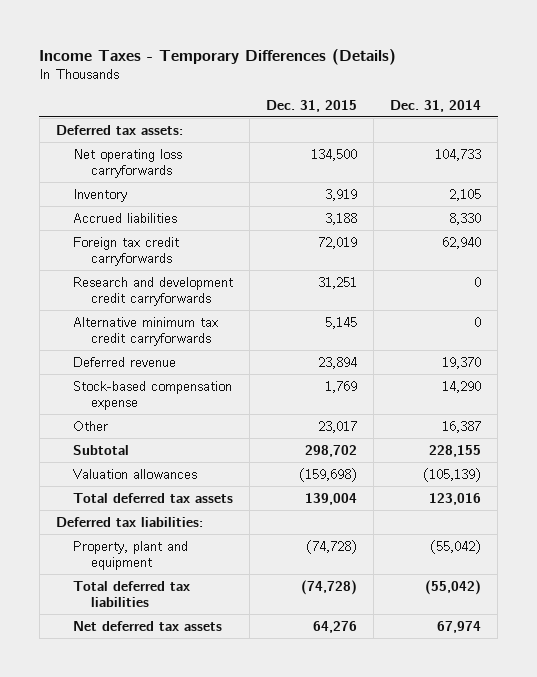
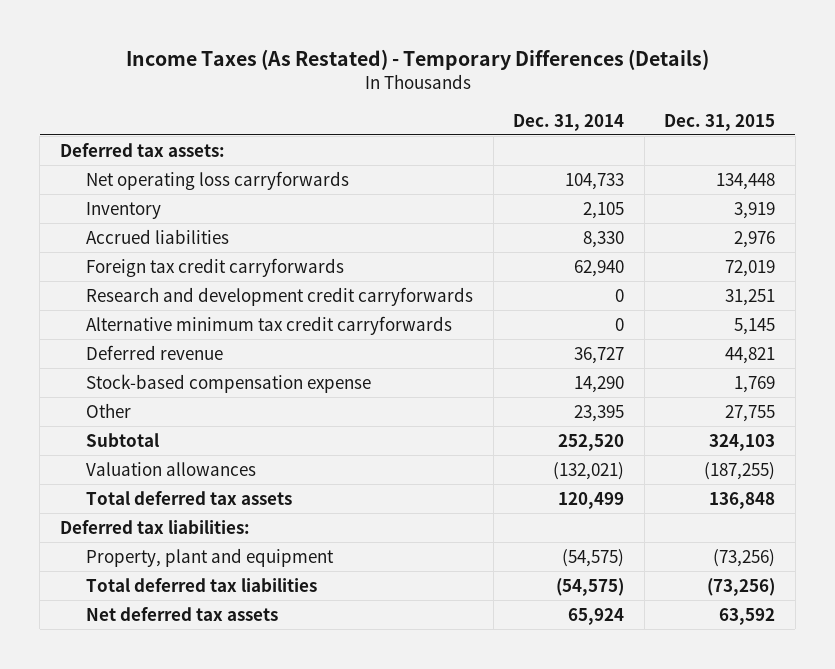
- Income Taxes - Temporary Differences (Details)
+ Income Taxes (As Restated) - Temporary Differences (Details)
- | Dec. 31, 2015 | Dec. 31, 2014
+ | Dec. 31, 2014 | Dec. 31, 2015
- Net operating loss carryforwards | 134,500 | 104,733
+ Net operating loss carryforwards | 104,733 | 134,448
- Accrued liabilities | 3,188 | 8,330
+ Accrued liabilities | 8,330 | 2,976
- Deferred revenue | 23,894 | 19,370
+ Deferred revenue | 36,727 | 44,821
- Other | 23,017 | 16,387
- Subtotal | 298,702 | 228,155
- Valuation allowances | (159,698) | (105,139)
- Total deferred tax assets | 139,004 | 123,016
+ Other | 23,395 | 27,755
+ Subtotal | 252,520 | 324,103
+ Valuation allowances | (132,021) | (187,255)
+ Total deferred tax assets | 120,499 | 136,848
- Property, plant and equipment | (74,728) | (55,042)
- Total deferred tax liabilities | (74,728) | (55,042)
- Net deferred tax assets | 64,276 | 67,974
+ Property, plant and equipment | (54,575) | (73,256)
+ Total deferred tax liabilities | (54,575) | (73,256)
+ Net deferred tax assets | 65,924 | 63,592

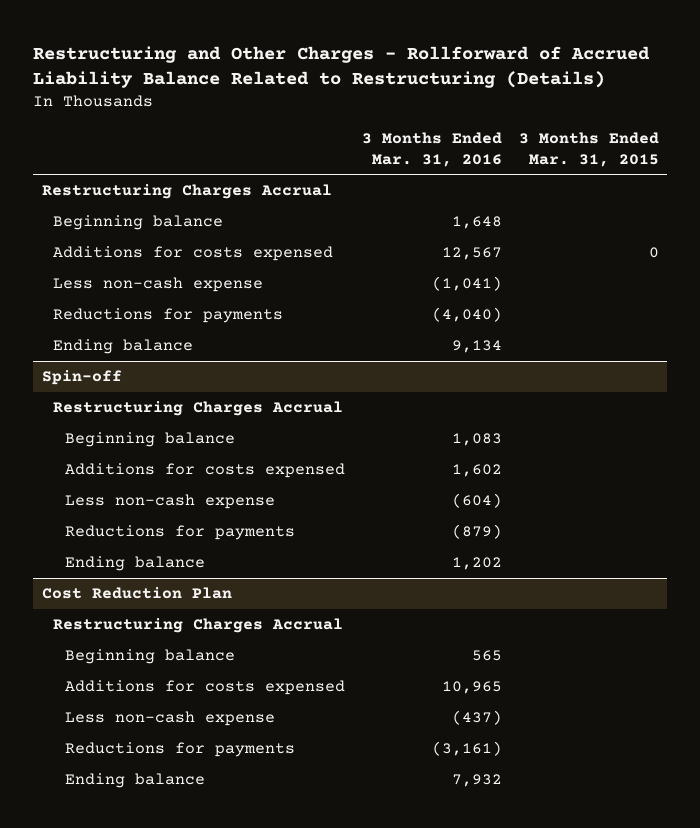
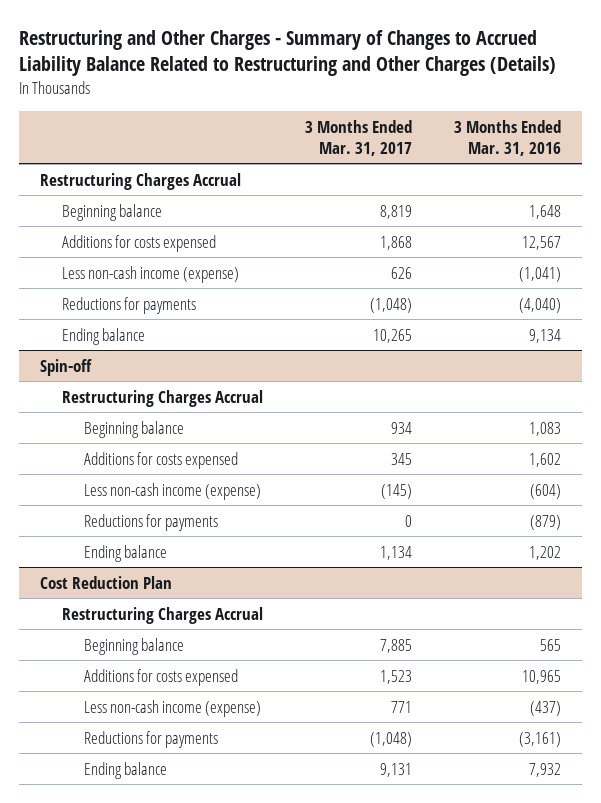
- Restructuring and Other Charges - Rollforward of Accrued Liability Balance Related to Restructuring (Details)
+ Restructuring and Other Charges - Summary of Changes to Accrued Liability Balance Related to Restructuring and Other Charges (Details)
- | 3 Months Ended Mar. 31, 2016 | 3 Months Ended Mar. 31, 2015
+ | 3 Months Ended Mar. 31, 2017 | 3 Months Ended Mar. 31, 2016
- Less non-cash expense | (1,041) |
+ Less non-cash income (expense) | 626 | (1,041)
@ Spin-off
- Less non-cash expense | (604) |
+ Less non-cash income (expense) | (145) | (604)
@ Cost Reduction Plan
- Less non-cash expense | (437) |
+ Less non-cash income (expense) | 771 | (437)

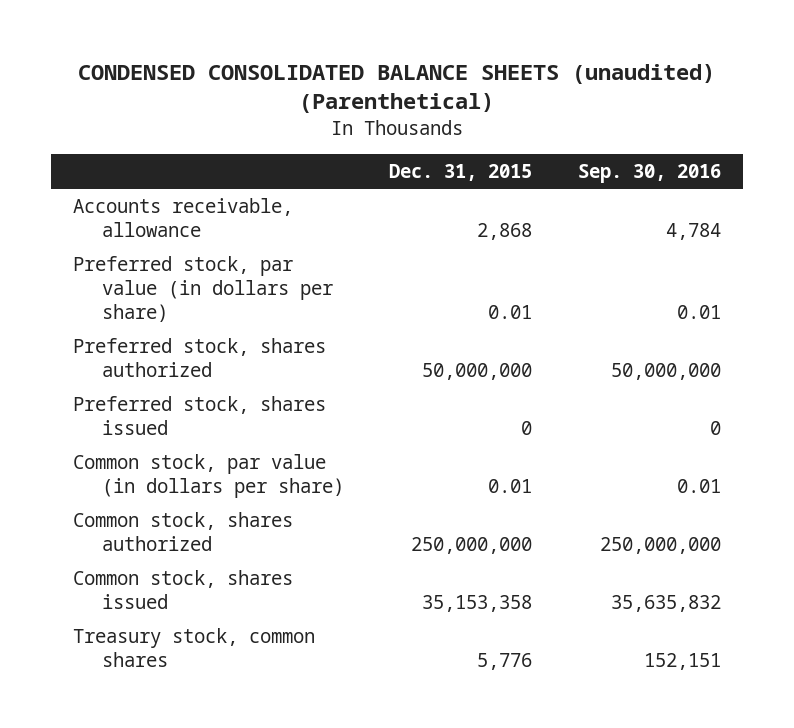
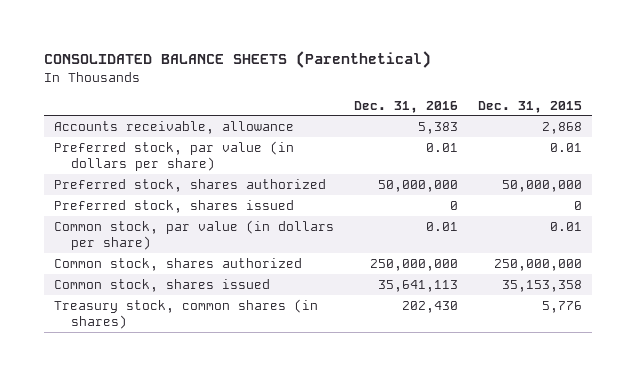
- CONDENSED CONSOLIDATED BALANCE SHEETS (unaudited) (Parenthetical)
+ CONSOLIDATED BALANCE SHEETS (Parenthetical)
- | Dec. 31, 2015 | Sep. 30, 2016
+ | Dec. 31, 2016 | Dec. 31, 2015
- Treasury stock, common shares | 5,776 | 152,151
+ Treasury stock, common shares (in shares) | 202,430 | 5,776

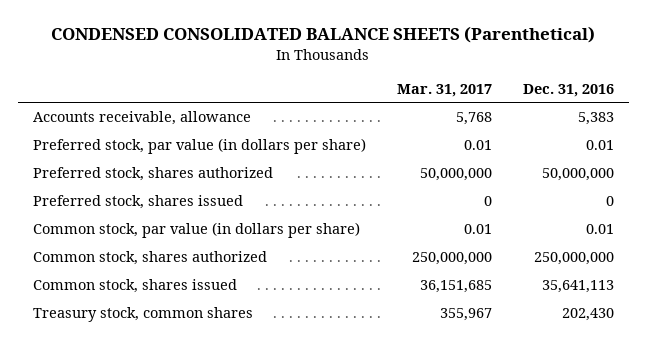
- CONSOLIDATED BALANCE SHEETS (Parenthetical)
+ CONDENSED CONSOLIDATED BALANCE SHEETS (Parenthetical)
- | Dec. 31, 2016 | Dec. 31, 2015
+ | Mar. 31, 2017 | Dec. 31, 2016
- Treasury stock, common shares (in shares) | 202,430 | 5,776
+ Treasury stock, common shares | 355,967 | 202,430

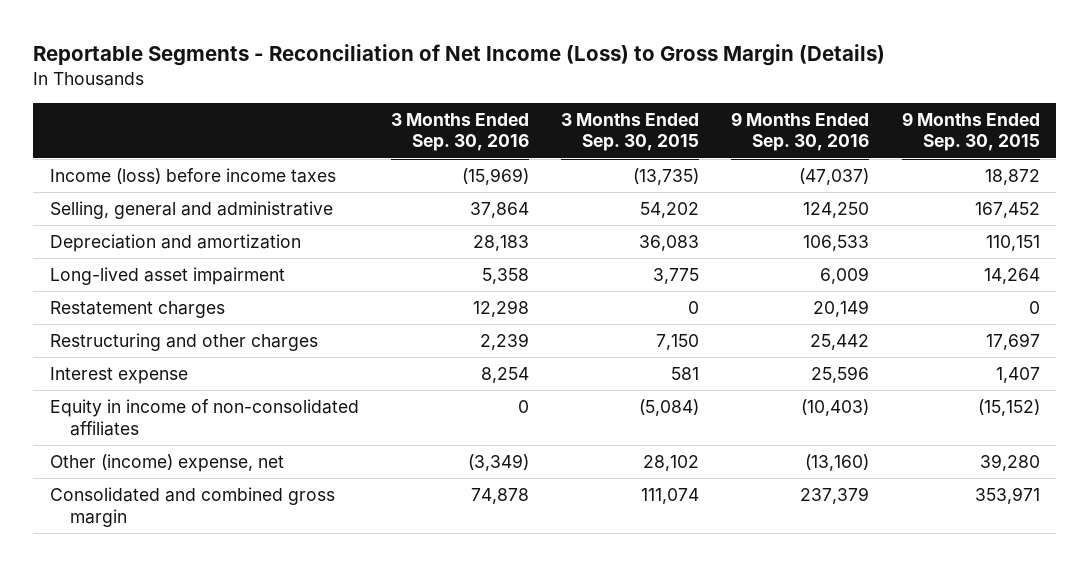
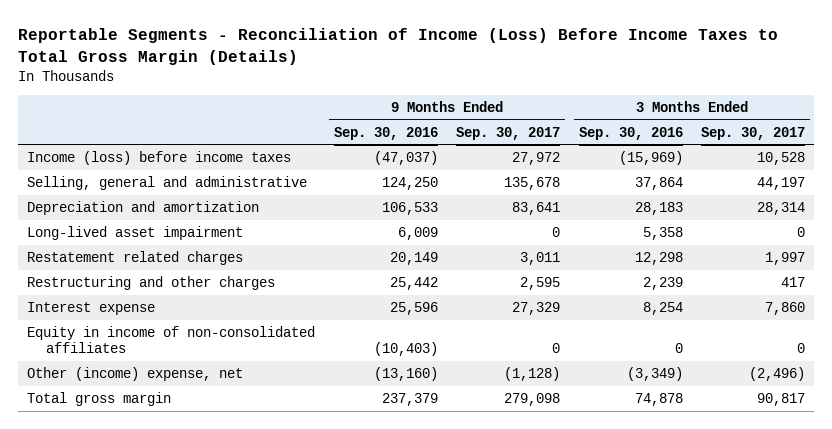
- Reportable Segments - Reconciliation of Net Income (Loss) to Gross Margin (Details)
+ Reportable Segments - Reconciliation of Income (Loss) Before Income Taxes to Total Gross Margin (Details)
- | 3 Months Ended Sep. 30, 2016 | 3 Months Ended Sep. 30, 2015 | 9 Months Ended Sep. 30, 2016 | 9 Months Ended Sep. 30, 2015
+ | 9 Months Ended Sep. 30, 2016 | 9 Months Ended Sep. 30, 2017 | 3 Months Ended Sep. 30, 2016 | 3 Months Ended Sep. 30, 2017
- Restatement charges | 12,298 | 0 | 20,149 | 0
+ Restatement related charges | 20,149 | 3,011 | 12,298 | 1,997
- Consolidated and combined gross margin | 74,878 | 111,074 | 237,379 | 353,971
+ Total gross margin | 237,379 | 279,098 | 74,878 | 90,817

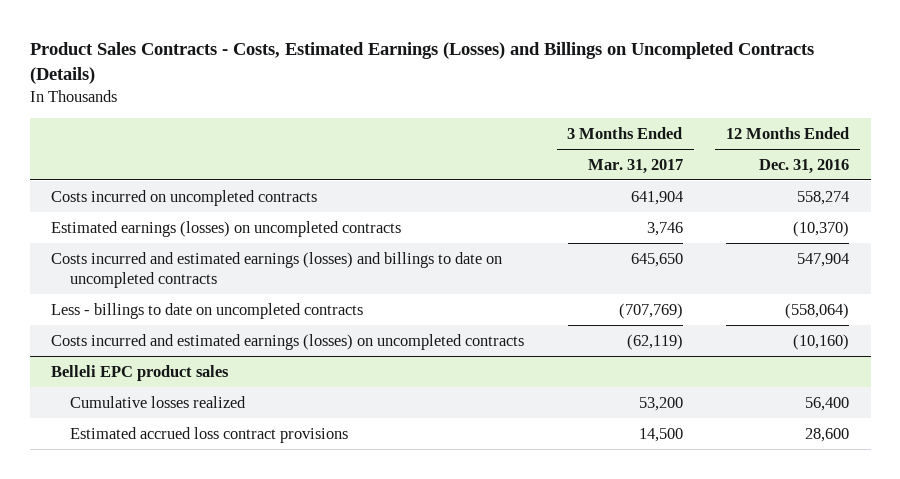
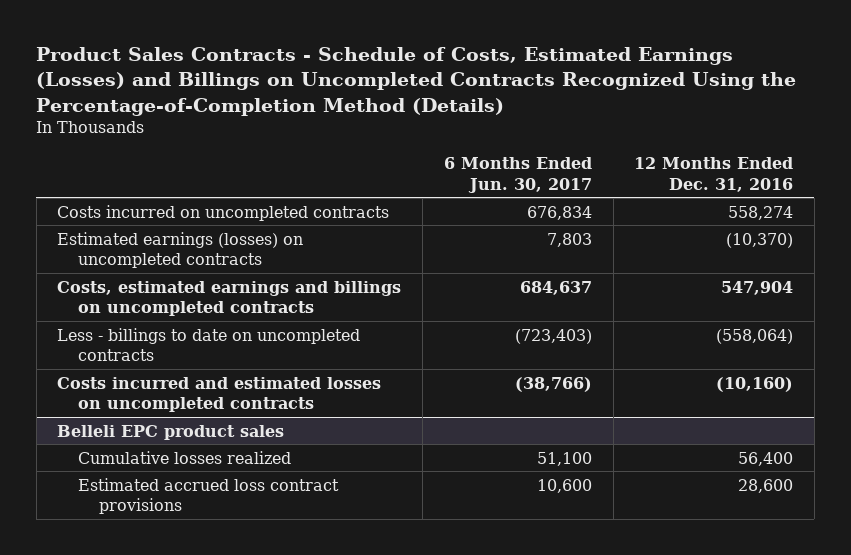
- Product Sales Contracts - Costs, Estimated Earnings (Losses) and Billings on Uncompleted Contracts (Details)
+ Product Sales Contracts - Schedule of Costs, Estimated Earnings (Losses) and Billings on Uncompleted Contracts Recognized Using the Percentage-of-Completion Method (Details)
- | 3 Months Ended Mar. 31, 2017 | 12 Months Ended Dec. 31, 2016
+ | 6 Months Ended Jun. 30, 2017 | 12 Months Ended Dec. 31, 2016
- Costs incurred and estimated earnings (losses) and billings to date on uncompleted contracts | 645,650 | 547,904
+ Costs, estimated earnings and billings on uncompleted contracts | 684,637 | 547,904
- Costs incurred and estimated earnings (losses) on uncompleted contracts | (62,119) | (10,160)
+ Costs incurred and estimated losses on uncompleted contracts | (38,766) | (10,160)

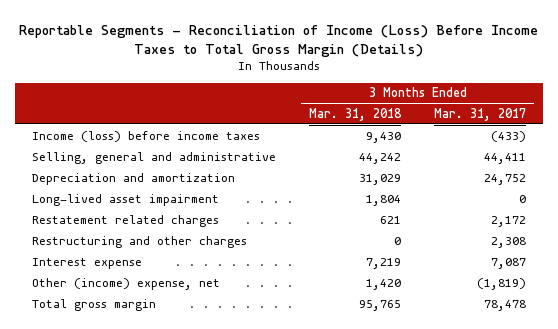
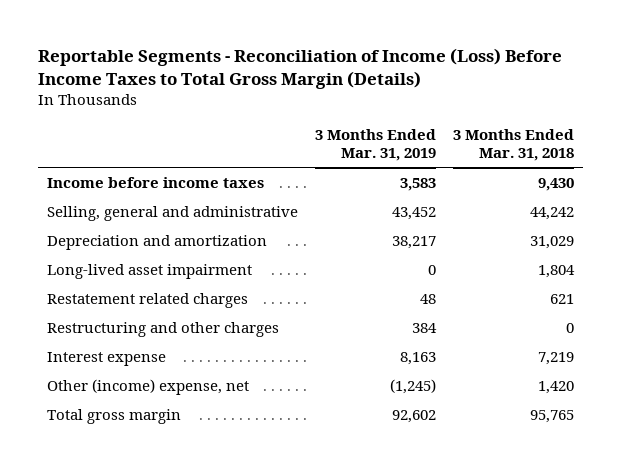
- | 3 Months Ended Mar. 31, 2018 | 3 Months Ended Mar. 31, 2017
+ | 3 Months Ended Mar. 31, 2019 | 3 Months Ended Mar. 31, 2018
- Income (loss) before income taxes | 9,430 | (433)
+ Income before income taxes | 3,583 | 9,430

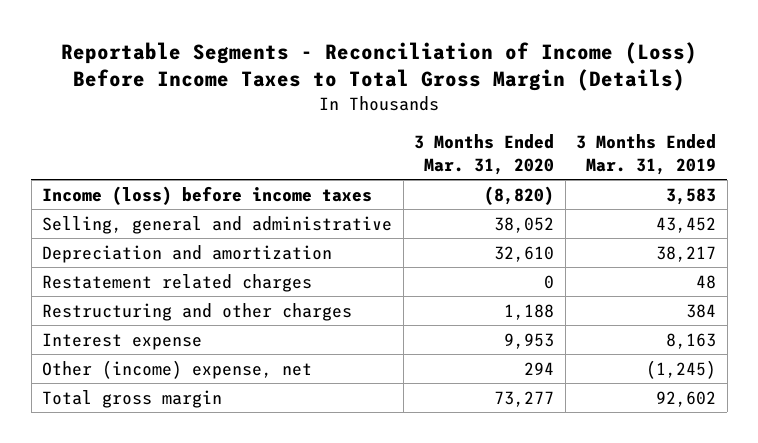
- | 3 Months Ended Mar. 31, 2019 | 3 Months Ended Mar. 31, 2018
+ | 3 Months Ended Mar. 31, 2020 | 3 Months Ended Mar. 31, 2019
- Income before income taxes | 3,583 | 9,430
+ Income (loss) before income taxes | (8,820) | 3,583
- Long-lived asset impairment | 0 | 1,804

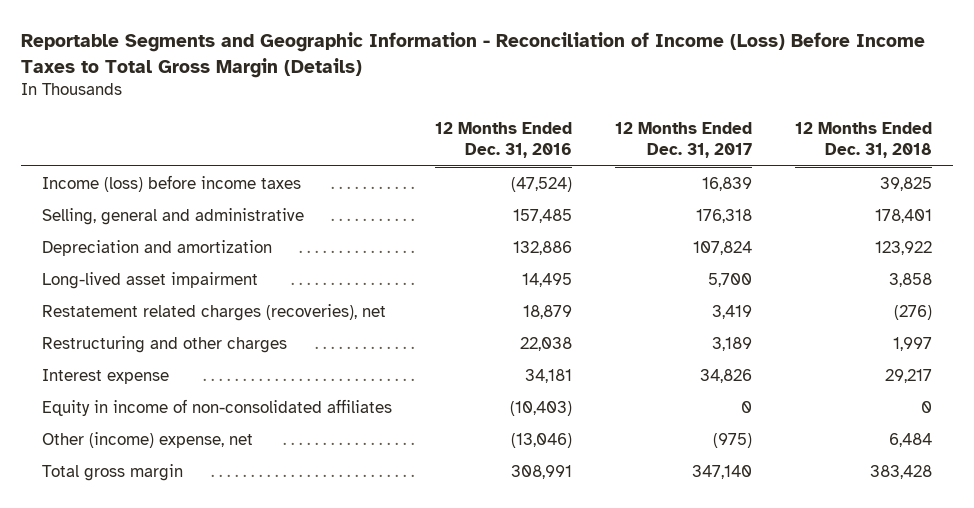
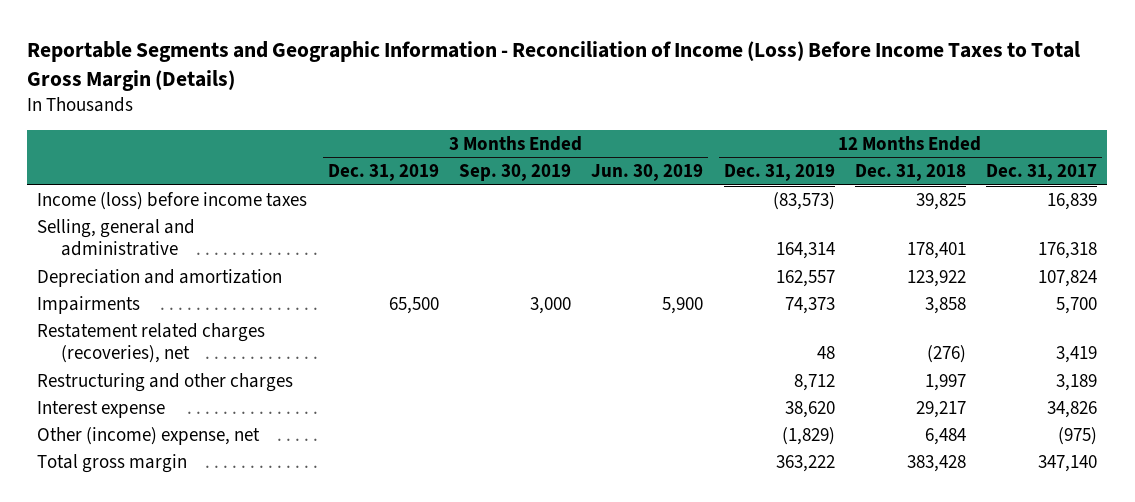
- | 12 Months Ended Dec. 31, 2016 | 12 Months Ended Dec. 31, 2017 | 12 Months Ended Dec. 31, 2018
+ | 3 Months Ended Dec. 31, 2019 | 3 Months Ended Sep. 30, 2019 | 3 Months Ended Jun. 30, 2019 | 12 Months Ended Dec. 31, 2019 | 12 Months Ended Dec. 31, 2018 | 12 Months Ended Dec. 31, 2017
- Long-lived asset impairment | 14,495 | 5,700 | 3,858
+ Impairments | 65,500 | 3,000 | 5,900 | 74,373 | 3,858 | 5,700
- Equity in income of non-consolidated affiliates | (10,403) | 0 | 0

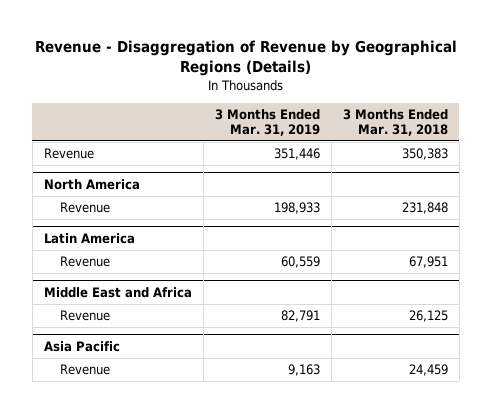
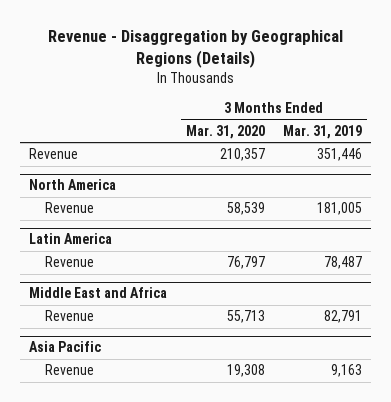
- Revenue - Disaggregation of Revenue by Geographical Regions (Details)
+ Revenue - Disaggregation by Geographical Regions (Details)
- | 3 Months Ended Mar. 31, 2019 | 3 Months Ended Mar. 31, 2018
+ | 3 Months Ended Mar. 31, 2020 | 3 Months Ended Mar. 31, 2019
@ North America
- Revenue | 198,933 | 231,848
+ Revenue | 58,539 | 181,005
@ Latin America
- Revenue | 60,559 | 67,951
+ Revenue | 76,797 | 78,487

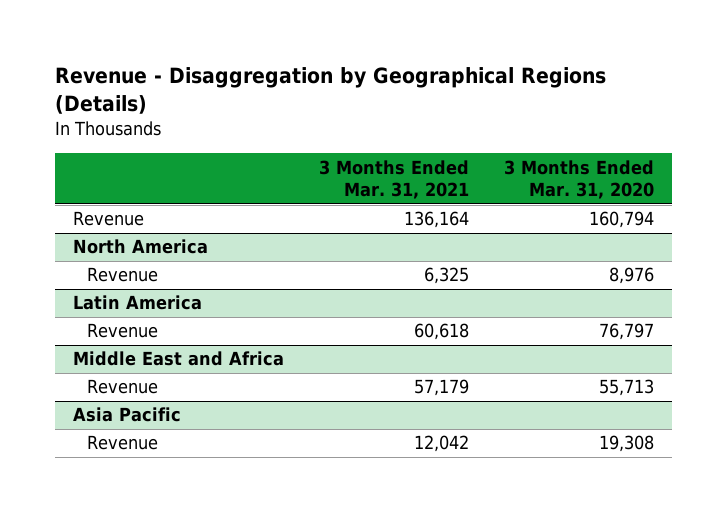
- | 3 Months Ended Mar. 31, 2020 | 3 Months Ended Mar. 31, 2019
+ | 3 Months Ended Mar. 31, 2021 | 3 Months Ended Mar. 31, 2020
- Revenue | 210,357 | 351,446
+ Revenue | 136,164 | 160,794
@ North America
- Revenue | 58,539 | 181,005
+ Revenue | 6,325 | 8,976

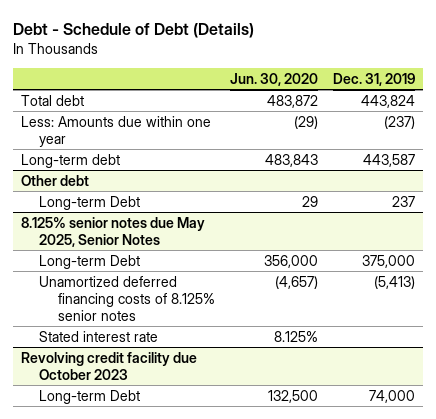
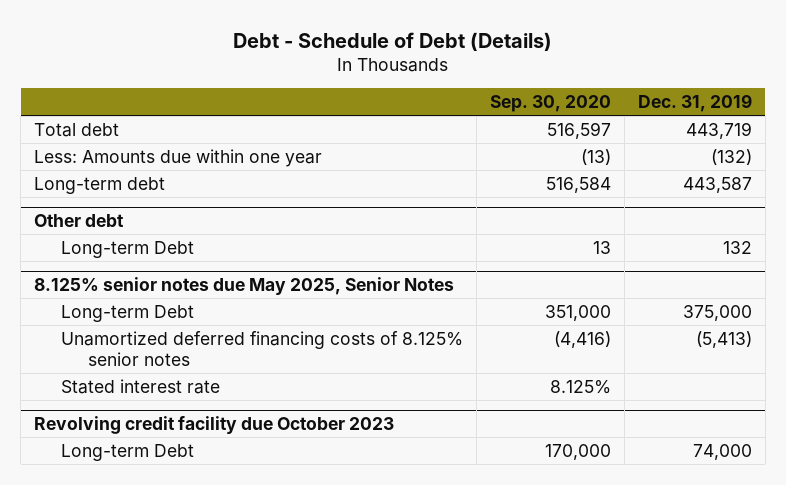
- | Jun. 30, 2020 | Dec. 31, 2019
+ | Sep. 30, 2020 | Dec. 31, 2019
- Total debt | 483,872 | 443,824
- Less: Amounts due within one year | (29) | (237)
+ Total debt | 516,597 | 443,719
+ Less: Amounts due within one year | (13) | (132)
@ Other debt
- Long-term Debt | 29 | 237
+ Long-term Debt | 13 | 132

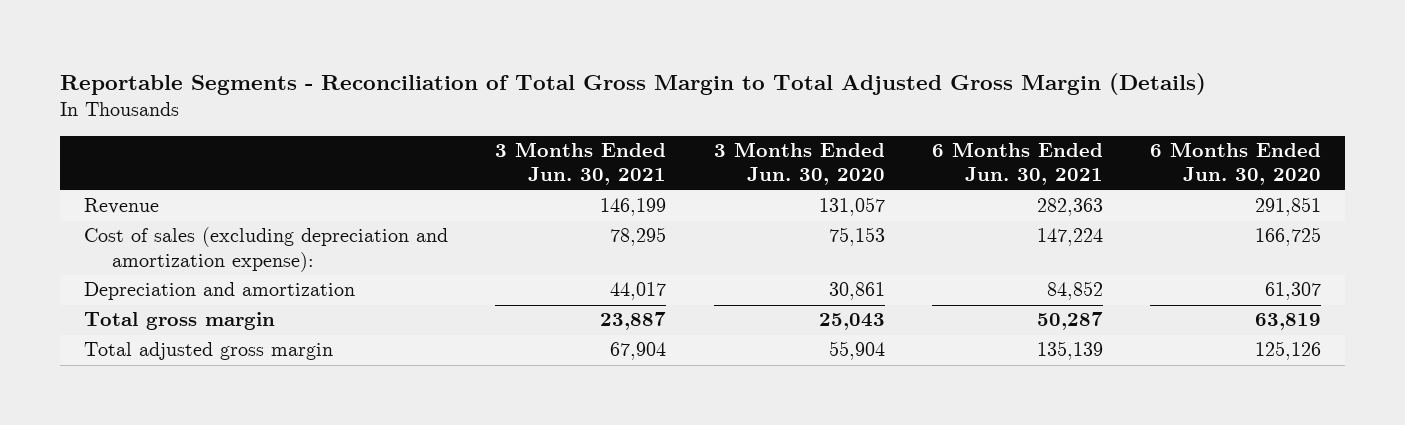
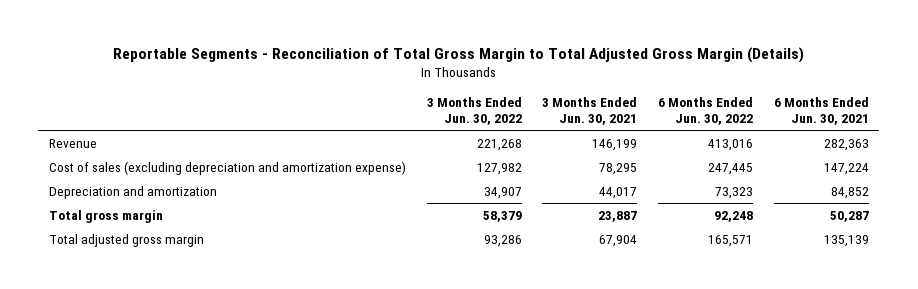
- | 3 Months Ended Jun. 30, 2021 | 3 Months Ended Jun. 30, 2020 | 6 Months Ended Jun. 30, 2021 | 6 Months Ended Jun. 30, 2020
+ | 3 Months Ended Jun. 30, 2022 | 3 Months Ended Jun. 30, 2021 | 6 Months Ended Jun. 30, 2022 | 6 Months Ended Jun. 30, 2021
- Cost of sales (excluding depreciation and amortization expense): | 78,295 | 75,153 | 147,224 | 166,725
+ Cost of sales (excluding depreciation and amortization expense) | 127,982 | 78,295 | 247,445 | 147,224

